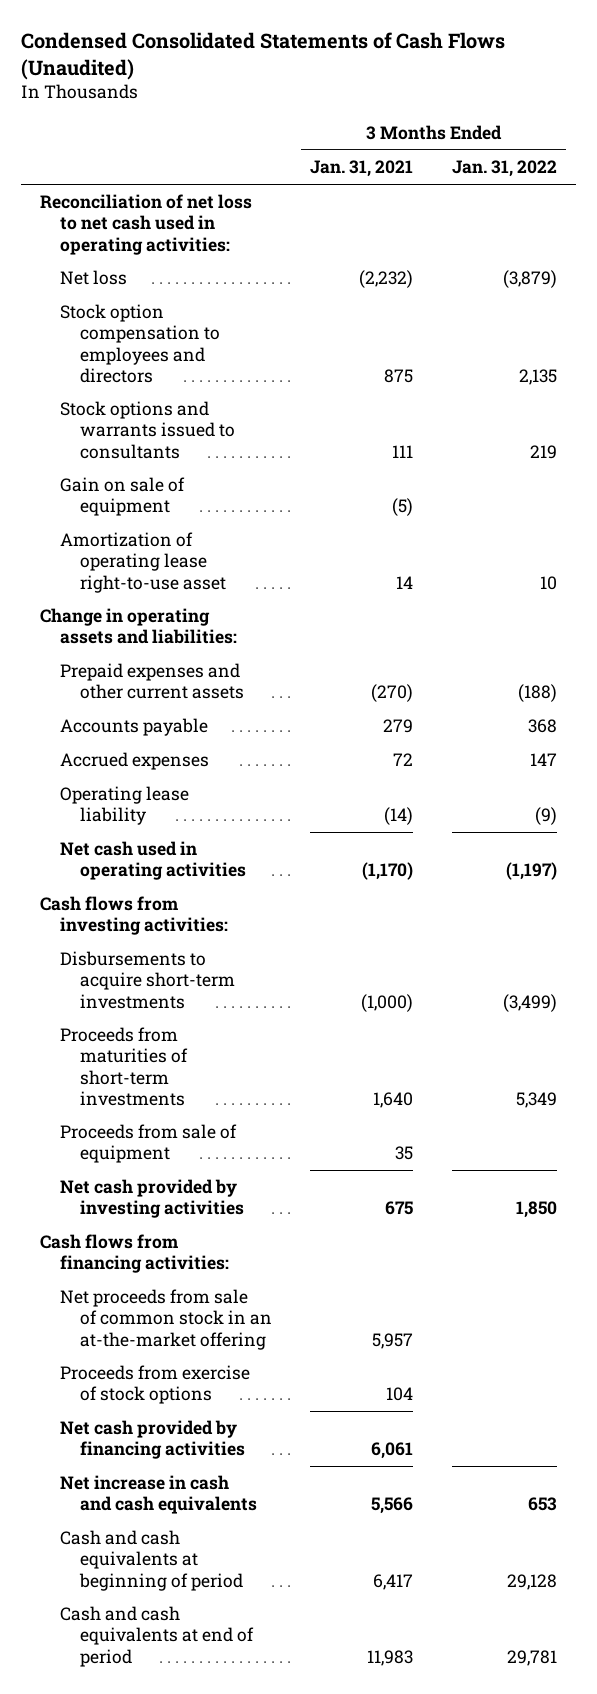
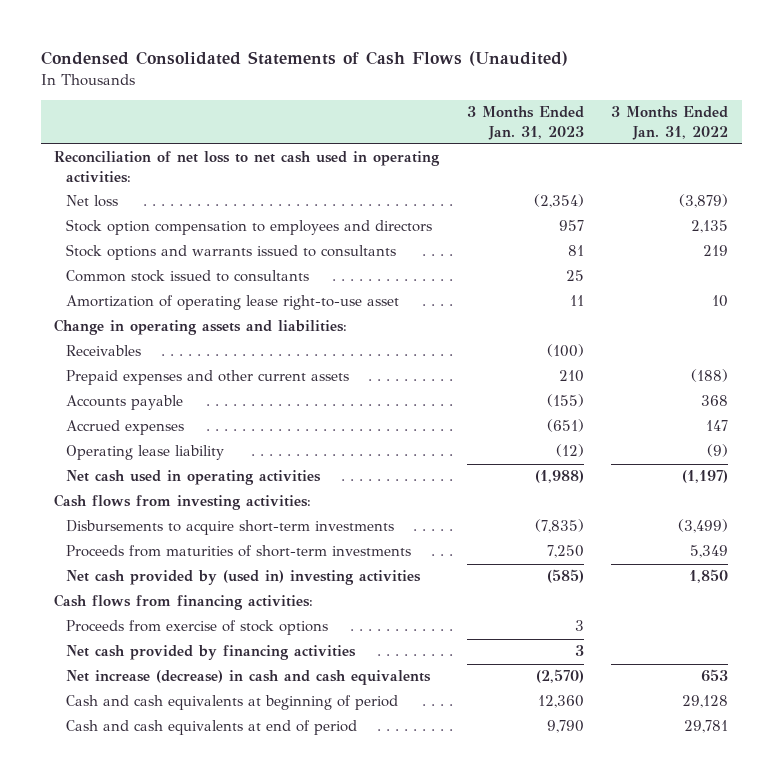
- | 3 Months Ended Jan. 31, 2021 | 3 Months Ended Jan. 31, 2022
+ | 3 Months Ended Jan. 31, 2023 | 3 Months Ended Jan. 31, 2022
- Gain on sale of equipment | (5) |
+ Common stock issued to consultants | 25 |
+ Receivables | (100) |
- Proceeds from sale of equipment | 35 |
- Net cash provided by investing activities | 675 | 1,850
+ Net cash provided by (used in) investing activities | (585) | 1,850
- Net proceeds from sale of common stock in an at-the-market offering | 5,957 |
- Net increase in cash and cash equivalents | 5,566 | 653
+ Net increase (decrease) in cash and cash equivalents | (2,570) | 653

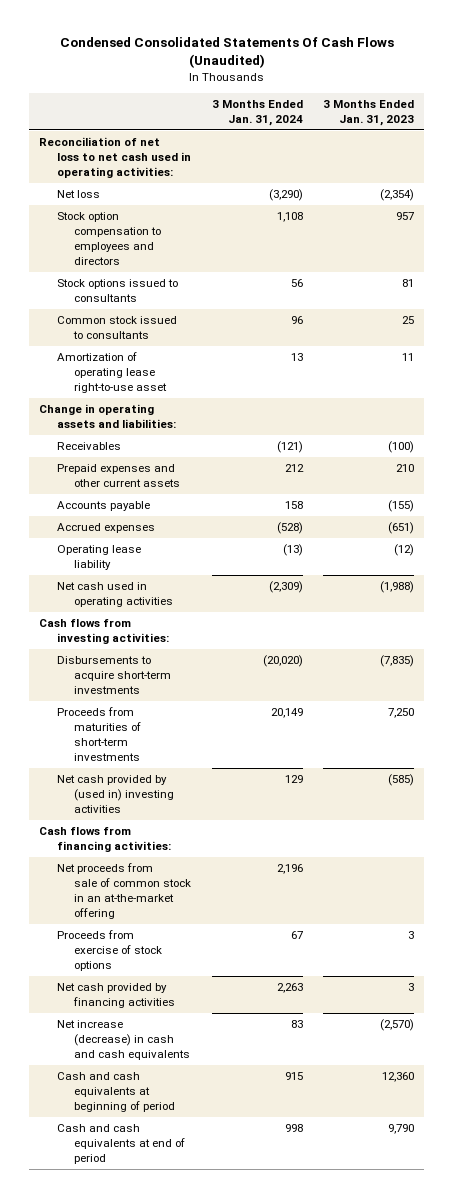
- Condensed Consolidated Statements of Cash Flows (Unaudited)
+ Condensed Consolidated Statements Of Cash Flows (Unaudited)
- | 3 Months Ended Jan. 31, 2023 | 3 Months Ended Jan. 31, 2022
+ | 3 Months Ended Jan. 31, 2024 | 3 Months Ended Jan. 31, 2023
- Stock options and warrants issued to consultants | 81 | 219
+ Stock options issued to consultants | 56 | 81
+ Net proceeds from sale of common stock in an at-the-market offering | 2,196 |

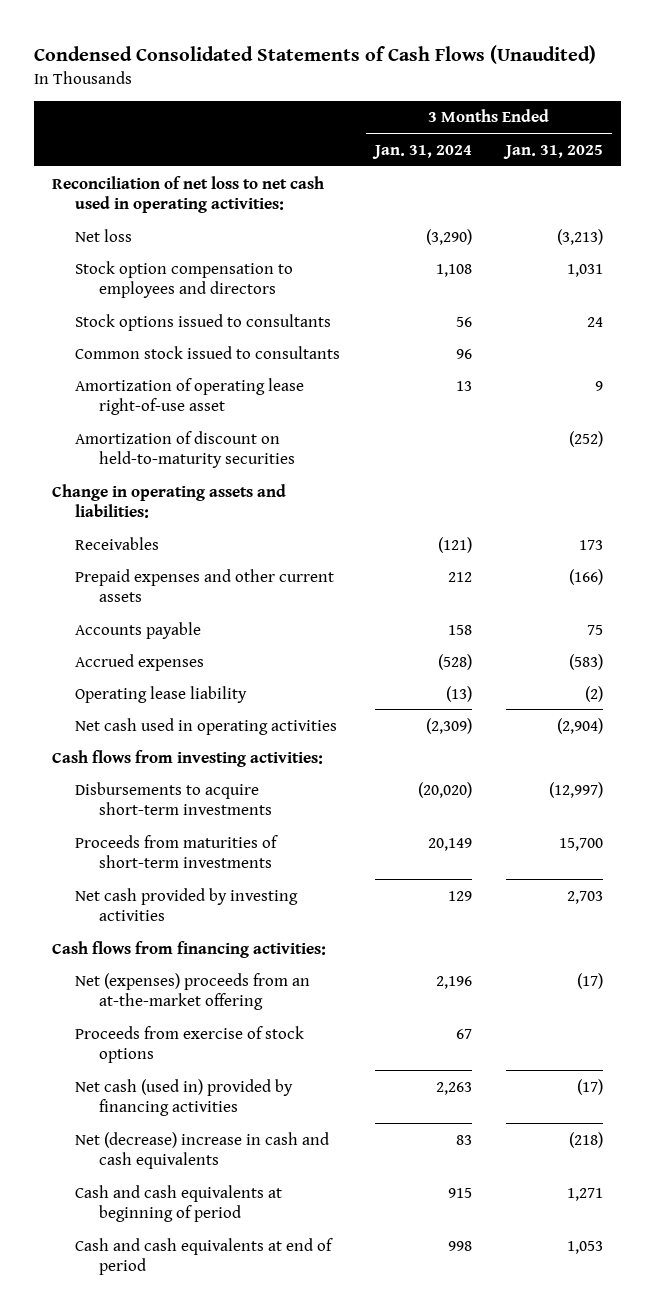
- Condensed Consolidated Statements Of Cash Flows (Unaudited)
+ Condensed Consolidated Statements of Cash Flows (Unaudited)
- | 3 Months Ended Jan. 31, 2024 | 3 Months Ended Jan. 31, 2023
+ | 3 Months Ended Jan. 31, 2024 | 3 Months Ended Jan. 31, 2025
- Amortization of operating lease right-to-use asset | 13 | 11
+ Amortization of operating lease right-of-use asset | 13 | 9
+ Amortization of discount on held-to-maturity securities | | (252)
- Net cash provided by (used in) investing activities | 129 | (585)
+ Net cash provided by investing activities | 129 | 2,703
- Net proceeds from sale of common stock in an at-the-market offering | 2,196 |
+ Net (expenses) proceeds from an at-the-market offering | 2,196 | (17)
- Net cash provided by financing activities | 2,263 | 3
- Net increase (decrease) in cash and cash equivalents | 83 | (2,570)
+ Net cash (used in) provided by financing activities | 2,263 | (17)
+ Net (decrease) increase in cash and cash equivalents | 83 | (218)

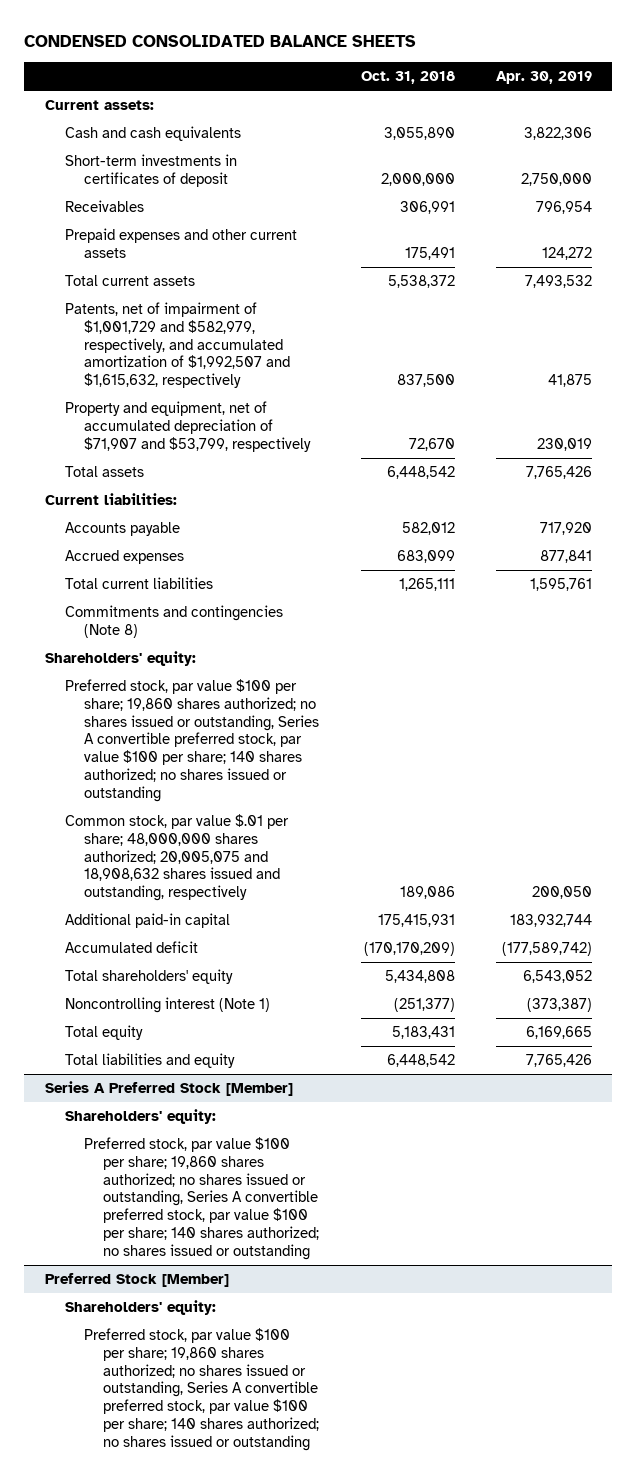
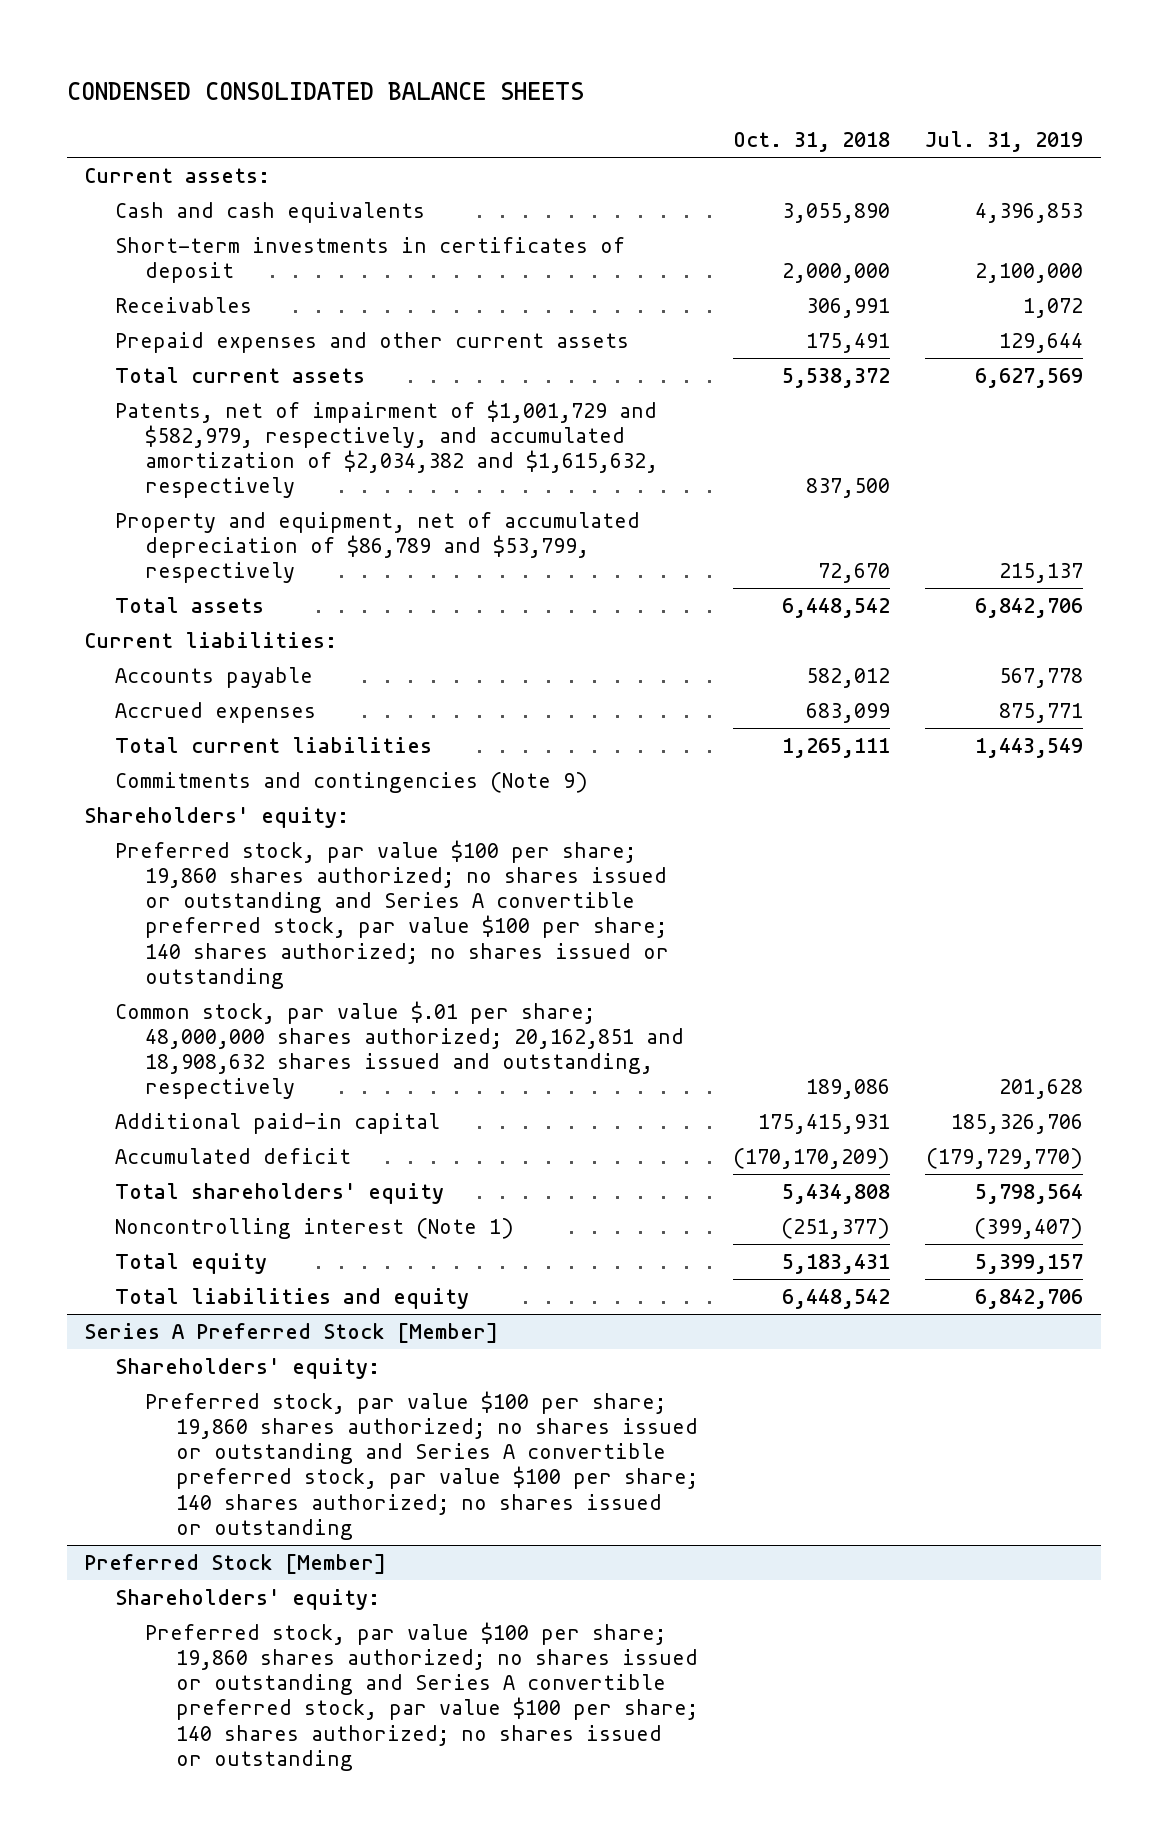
- | Oct. 31, 2018 | Apr. 30, 2019
+ | Oct. 31, 2018 | Jul. 31, 2019
- Patents, net of impairment of $1,001,729 and $582,979, respectively, and accumulated amortization of $1,992,507 and $1,615,632, respectively | 837,500 | 41,875
- Property and equipment, net of accumulated depreciation of $71,907 and $53,799, respectively | 72,670 | 230,019
+ Patents, net of impairment of $1,001,729 and $582,979, respectively, and accumulated amortization of $2,034,382 and $1,615,632, respectively | 837,500 |
+ Property and equipment, net of accumulated depreciation of $86,789 and $53,799, respectively | 72,670 | 215,137
- Commitments and contingencies (Note 8)
+ Commitments and contingencies (Note 9)
- Preferred stock, par value $100 per share; 19,860 shares authorized; no shares issued or outstanding, Series A convertible preferred stock, par value $100 per share; 140 shares authorized; no shares issued or outstanding
- Common stock, par value $.01 per share; 48,000,000 shares authorized; 20,005,075 and 18,908,632 shares issued and outstanding, respectively | 189,086 | 200,050
+ Preferred stock, par value $100 per share; 19,860 shares authorized; no shares issued or outstanding and Series A convertible preferred stock, par value $100 per share; 140 shares authorized; no shares issued or outstanding
+ Common stock, par value $.01 per share; 48,000,000 shares authorized; 20,162,851 and 18,908,632 shares issued and outstanding, respectively | 189,086 | 201,628
@ Series A Preferred Stock [Member]
- Preferred stock, par value $100 per share; 19,860 shares authorized; no shares issued or outstanding, Series A convertible preferred stock, par value $100 per share; 140 shares authorized; no shares issued or outstanding
+ Preferred stock, par value $100 per share; 19,860 shares authorized; no shares issued or outstanding and Series A convertible preferred stock, par value $100 per share; 140 shares authorized; no shares issued or outstanding
@ Preferred Stock [Member]
- Preferred stock, par value $100 per share; 19,860 shares authorized; no shares issued or outstanding, Series A convertible preferred stock, par value $100 per share; 140 shares authorized; no shares issued or outstanding
+ Preferred stock, par value $100 per share; 19,860 shares authorized; no shares issued or outstanding and Series A convertible preferred stock, par value $100 per share; 140 shares authorized; no shares issued or outstanding

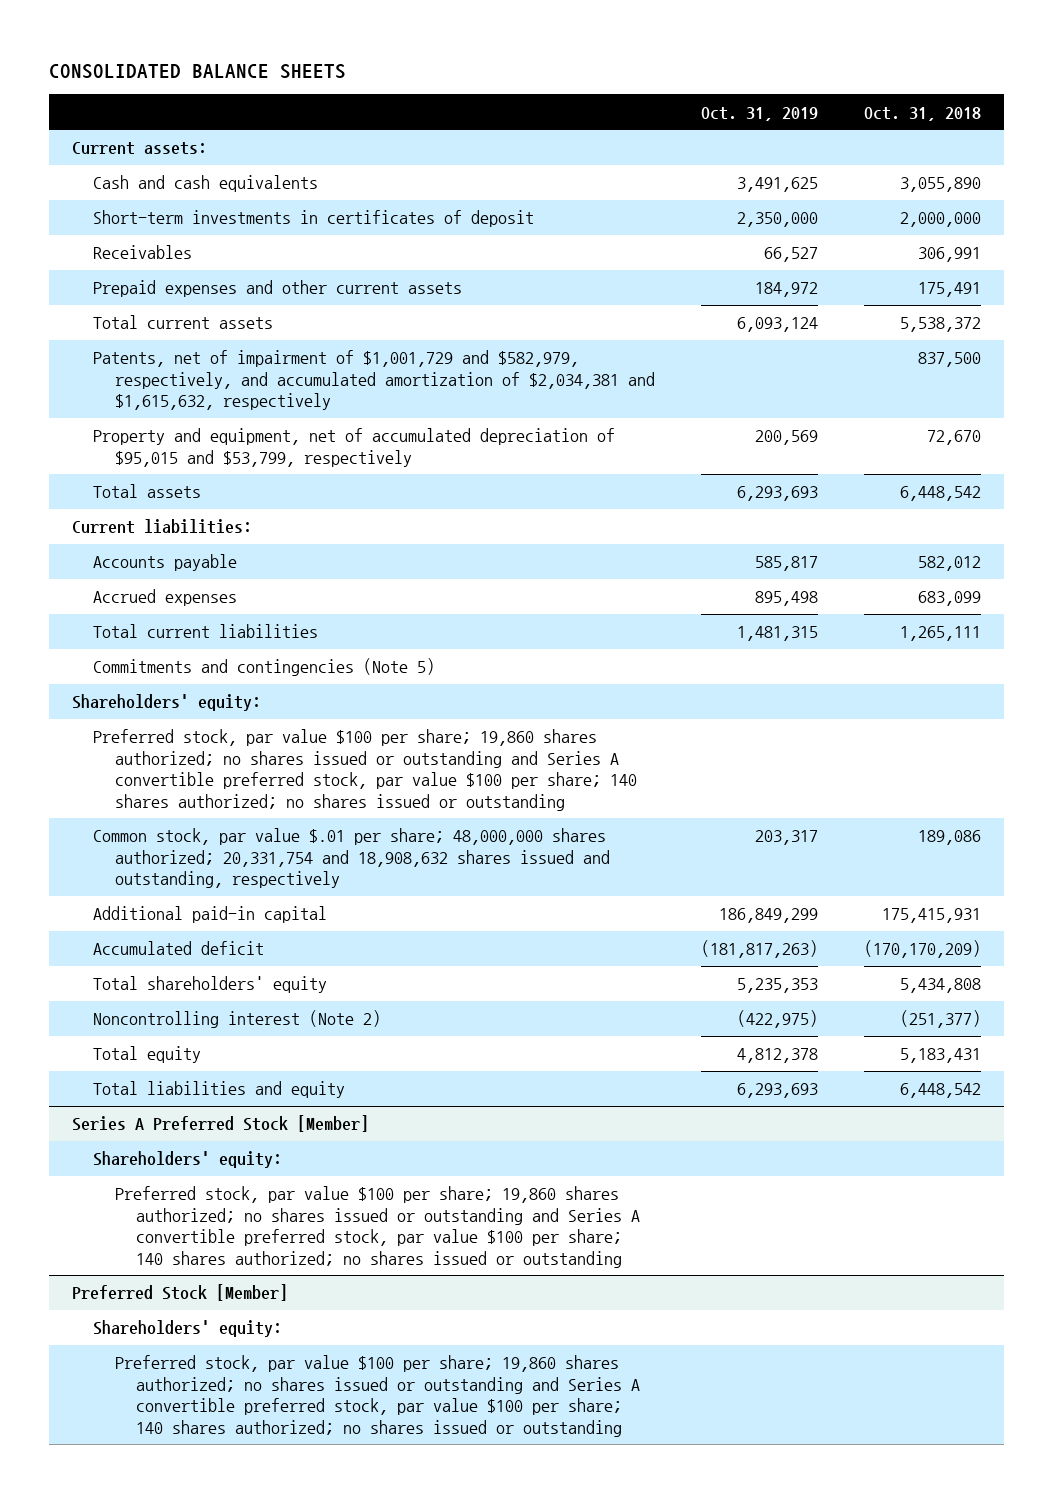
- CONDENSED CONSOLIDATED BALANCE SHEETS
+ CONSOLIDATED BALANCE SHEETS
- | Oct. 31, 2018 | Jul. 31, 2019
+ | Oct. 31, 2019 | Oct. 31, 2018
- Patents, net of impairment of $1,001,729 and $582,979, respectively, and accumulated amortization of $2,034,382 and $1,615,632, respectively | 837,500 |
- Property and equipment, net of accumulated depreciation of $86,789 and $53,799, respectively | 72,670 | 215,137
+ Patents, net of impairment of $1,001,729 and $582,979, respectively, and accumulated amortization of $2,034,381 and $1,615,632, respectively | | 837,500
+ Property and equipment, net of accumulated depreciation of $95,015 and $53,799, respectively | 200,569 | 72,670
- Commitments and contingencies (Note 9)
+ Commitments and contingencies (Note 5)
- Common stock, par value $.01 per share; 48,000,000 shares authorized; 20,162,851 and 18,908,632 shares issued and outstanding, respectively | 189,086 | 201,628
+ Common stock, par value $.01 per share; 48,000,000 shares authorized; 20,331,754 and 18,908,632 shares issued and outstanding, respectively | 203,317 | 189,086
- Noncontrolling interest (Note 1) | (251,377) | (399,407)
+ Noncontrolling interest (Note 2) | (422,975) | (251,377)

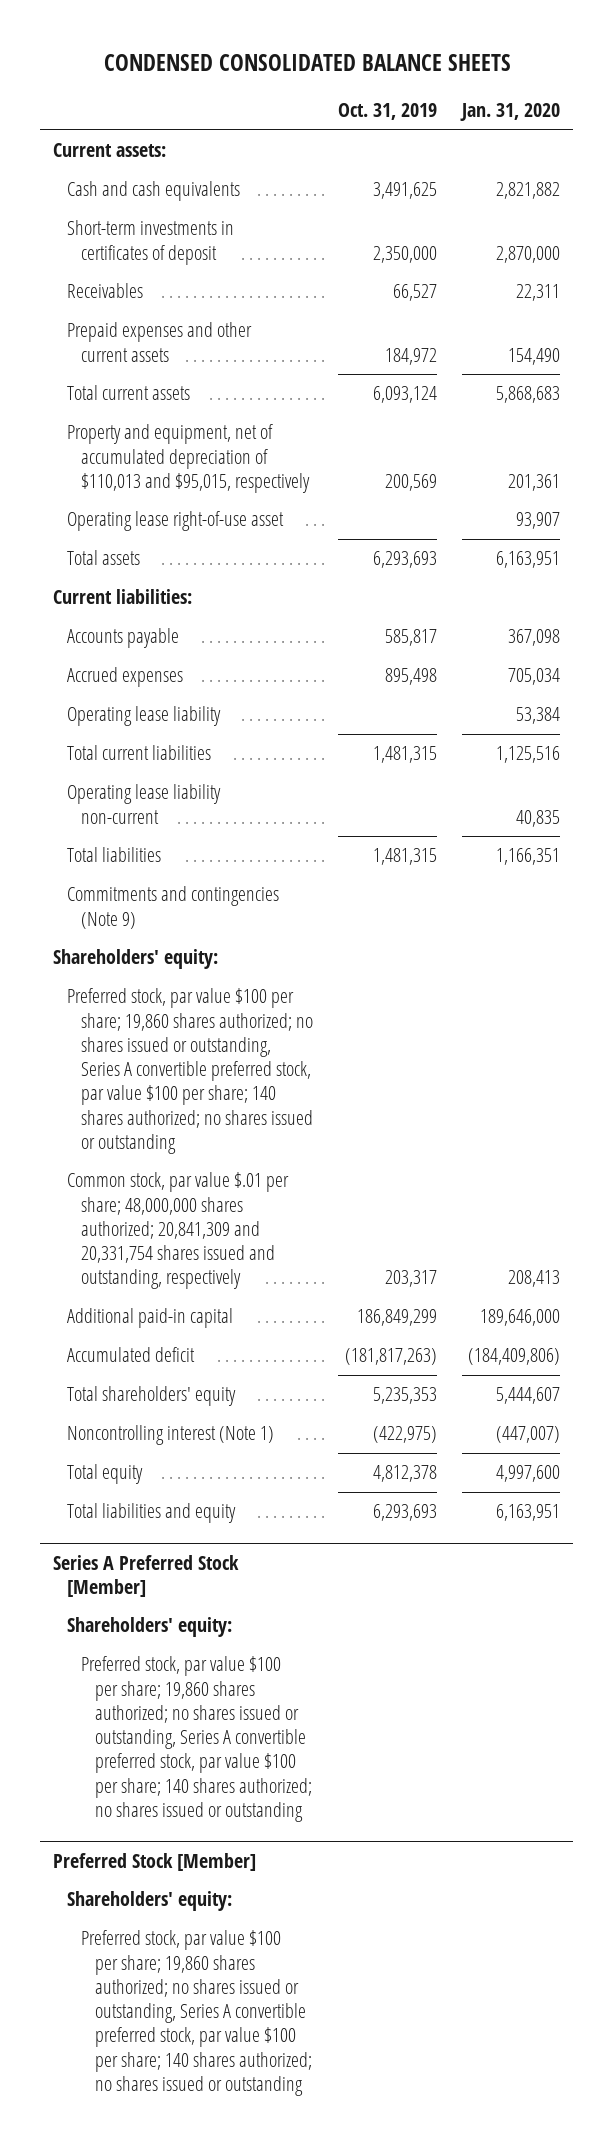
- CONSOLIDATED BALANCE SHEETS
+ CONDENSED CONSOLIDATED BALANCE SHEETS
- | Oct. 31, 2019 | Oct. 31, 2018
+ | Oct. 31, 2019 | Jan. 31, 2020
- Patents, net of impairment of $1,001,729 and $582,979, respectively, and accumulated amortization of $2,034,381 and $1,615,632, respectively | | 837,500
- Property and equipment, net of accumulated depreciation of $95,015 and $53,799, respectively | 200,569 | 72,670
+ Property and equipment, net of accumulated depreciation of $110,013 and $95,015, respectively | 200,569 | 201,361
+ Operating lease right-of-use asset | | 93,907
+ Operating lease liability | | 53,384
- Commitments and contingencies (Note 5)
+ Operating lease liability non-current | | 40,835
+ Total liabilities | 1,481,315 | 1,166,351
+ Commitments and contingencies (Note 9)
- Preferred stock, par value $100 per share; 19,860 shares authorized; no shares issued or outstanding and Series A convertible preferred stock, par value $100 per share; 140 shares authorized; no shares issued or outstanding
- Common stock, par value $.01 per share; 48,000,000 shares authorized; 20,331,754 and 18,908,632 shares issued and outstanding, respectively | 203,317 | 189,086
+ Preferred stock, par value $100 per share; 19,860 shares authorized; no shares issued or outstanding, Series A convertible preferred stock, par value $100 per share; 140 shares authorized; no shares issued or outstanding
+ Common stock, par value $.01 per share; 48,000,000 shares authorized; 20,841,309 and 20,331,754 shares issued and outstanding, respectively | 203,317 | 208,413
- Noncontrolling interest (Note 2) | (422,975) | (251,377)
+ Noncontrolling interest (Note 1) | (422,975) | (447,007)
@ Series A Preferred Stock [Member]
- Preferred stock, par value $100 per share; 19,860 shares authorized; no shares issued or outstanding and Series A convertible preferred stock, par value $100 per share; 140 shares authorized; no shares issued or outstanding
+ Preferred stock, par value $100 per share; 19,860 shares authorized; no shares issued or outstanding, Series A convertible preferred stock, par value $100 per share; 140 shares authorized; no shares issued or outstanding
@ Preferred Stock [Member]
- Preferred stock, par value $100 per share; 19,860 shares authorized; no shares issued or outstanding and Series A convertible preferred stock, par value $100 per share; 140 shares authorized; no shares issued or outstanding
+ Preferred stock, par value $100 per share; 19,860 shares authorized; no shares issued or outstanding, Series A convertible preferred stock, par value $100 per share; 140 shares authorized; no shares issued or outstanding

